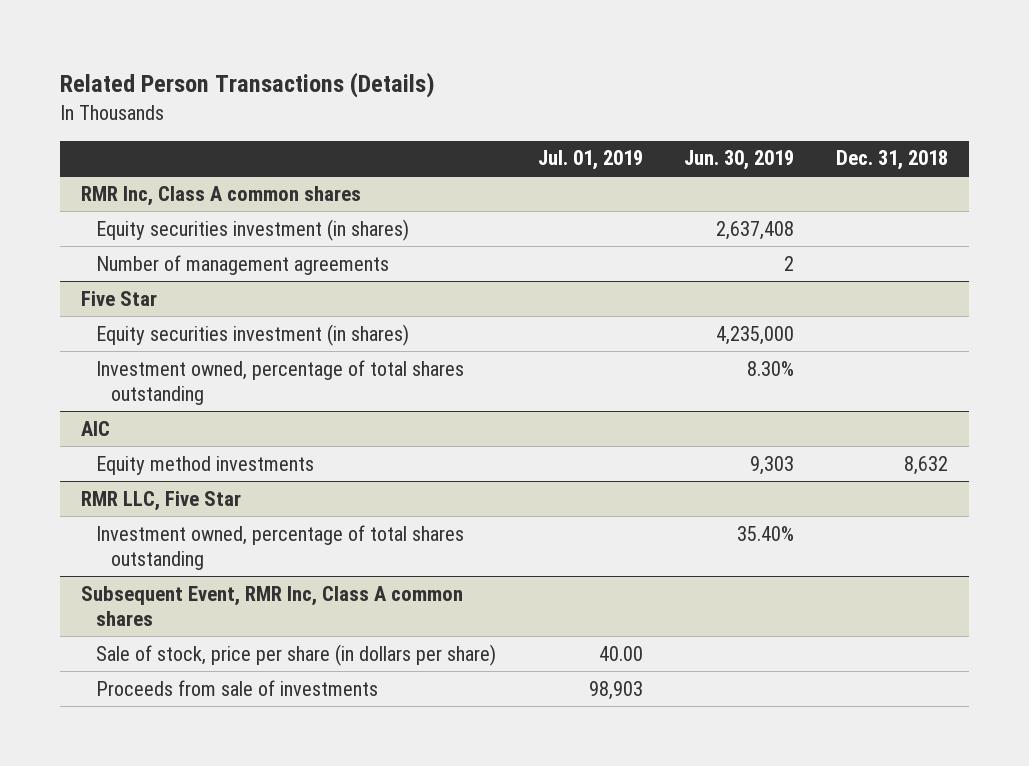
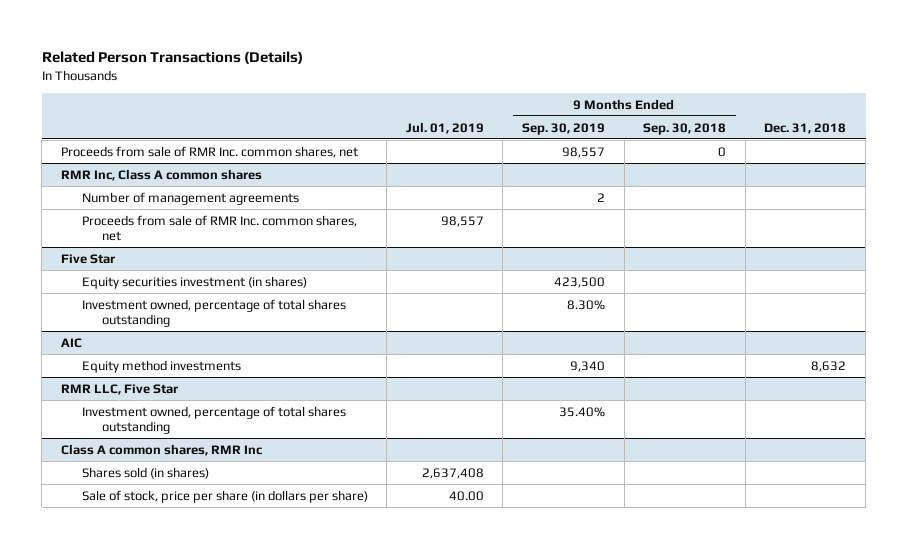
- | Jul. 01, 2019 | Jun. 30, 2019 | Dec. 31, 2018
+ | Jul. 01, 2019 | 9 Months Ended Sep. 30, 2019 | 9 Months Ended Sep. 30, 2018 | Dec. 31, 2018
+ Proceeds from sale of RMR Inc. common shares, net | | 98,557 | 0 |
@ RMR Inc, Class A common shares
- Equity securities investment (in shares) | | 2,637,408 |
+ Proceeds from sale of RMR Inc. common shares, net | 98,557 | | |
- Subsequent Event, RMR Inc, Class A common shares
+ Class A common shares, RMR Inc
+ Shares sold (in shares) | 2,637,408 | | |
- Proceeds from sale of investments | 98,903 | |

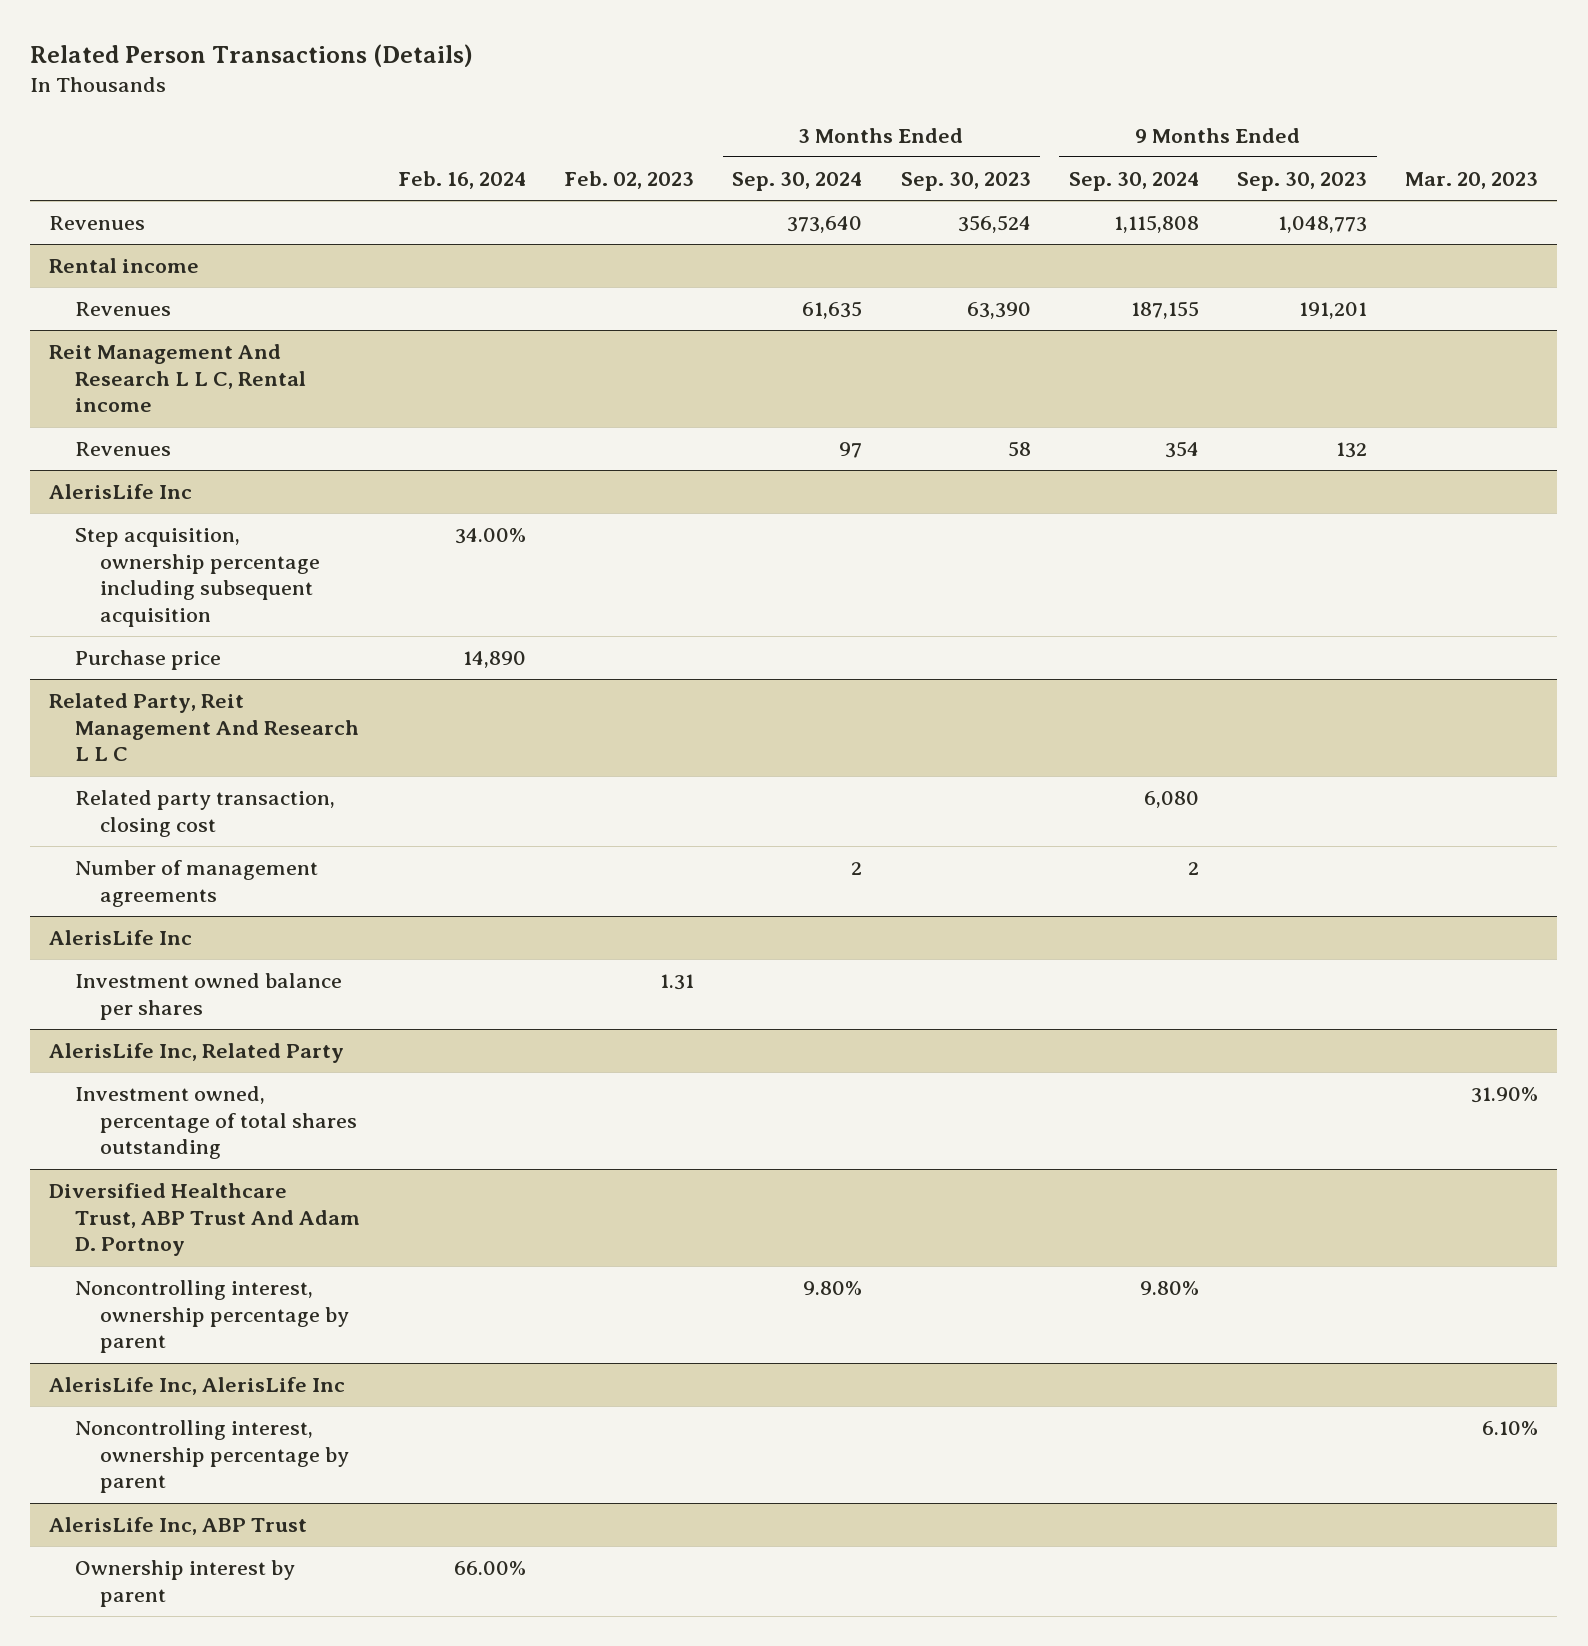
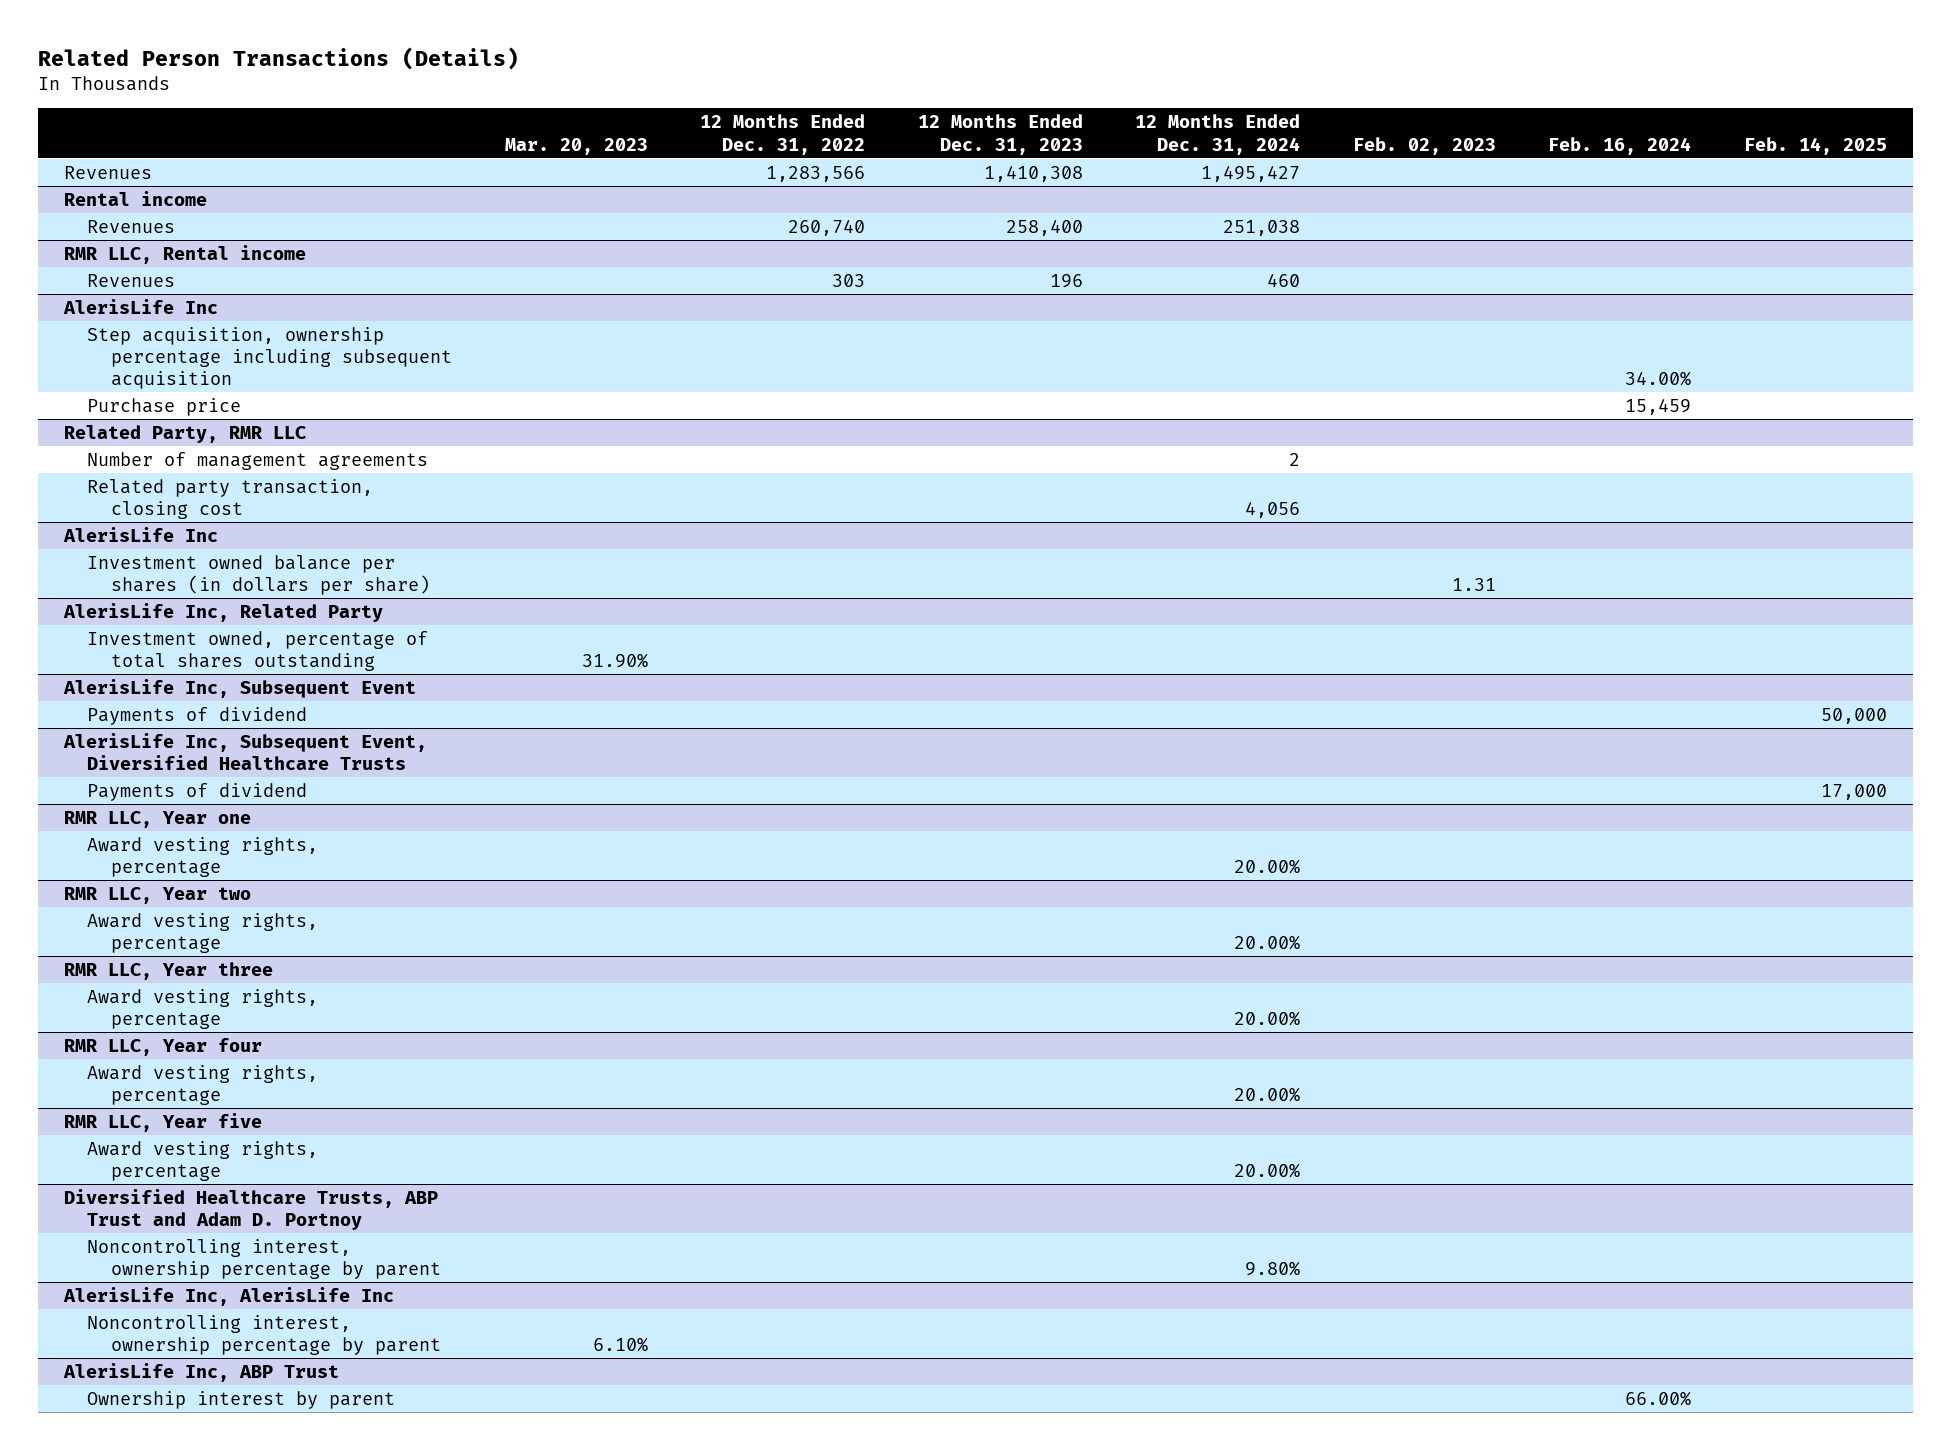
- | Feb. 16, 2024 | Feb. 02, 2023 | 3 Months Ended Sep. 30, 2024 | 3 Months Ended Sep. 30, 2023 | 9 Months Ended Sep. 30, 2024 | 9 Months Ended Sep. 30, 2023 | Mar. 20, 2023
+ | Mar. 20, 2023 | 12 Months Ended Dec. 31, 2022 | 12 Months Ended Dec. 31, 2023 | 12 Months Ended Dec. 31, 2024 | Feb. 02, 2023 | Feb. 16, 2024 | Feb. 14, 2025
- Reit Management And Research L L C, Rental income
- Revenues | | | 97 | 58 | 354 | 132 |
+ RMR LLC, Rental income
+ Revenues | | 303 | 196 | 460 | | |
@ AlerisLife Inc
- Purchase price | 14,890 | | | | | |
- Related Party, Reit Management And Research L L C
- Related party transaction, closing cost | | | | | 6,080 | |
- Number of management agreements | | | 2 | | 2 | |
@ AlerisLife Inc
+ Purchase price | | | | | | 15,459 |
+ Related Party, RMR LLC
+ Number of management agreements | | | | 2 | | |
+ Related party transaction, closing cost | | | | 4,056 | | |
@ AlerisLife Inc
- Investment owned balance per shares | | 1.31 | | | | |
+ Investment owned balance per shares (in dollars per share) | | | | | 1.31 | |
- Diversified Healthcare Trust, ABP Trust And Adam D. Portnoy
+ AlerisLife Inc, Subsequent Event
+ Payments of dividend | | | | | | | 50,000
+ AlerisLife Inc, Subsequent Event, Diversified Healthcare Trusts
+ Payments of dividend | | | | | | | 17,000
+ RMR LLC, Year one
+ Award vesting rights, percentage | | | | 20.00% | | |
+ RMR LLC, Year two
+ Award vesting rights, percentage | | | | 20.00% | | |
+ RMR LLC, Year three
+ Award vesting rights, percentage | | | | 20.00% | | |
+ RMR LLC, Year four
+ Award vesting rights, percentage | | | | 20.00% | | |
+ RMR LLC, Year five
+ Award vesting rights, percentage | | | | 20.00% | | |
+ Diversified Healthcare Trusts, ABP Trust and Adam D. Portnoy

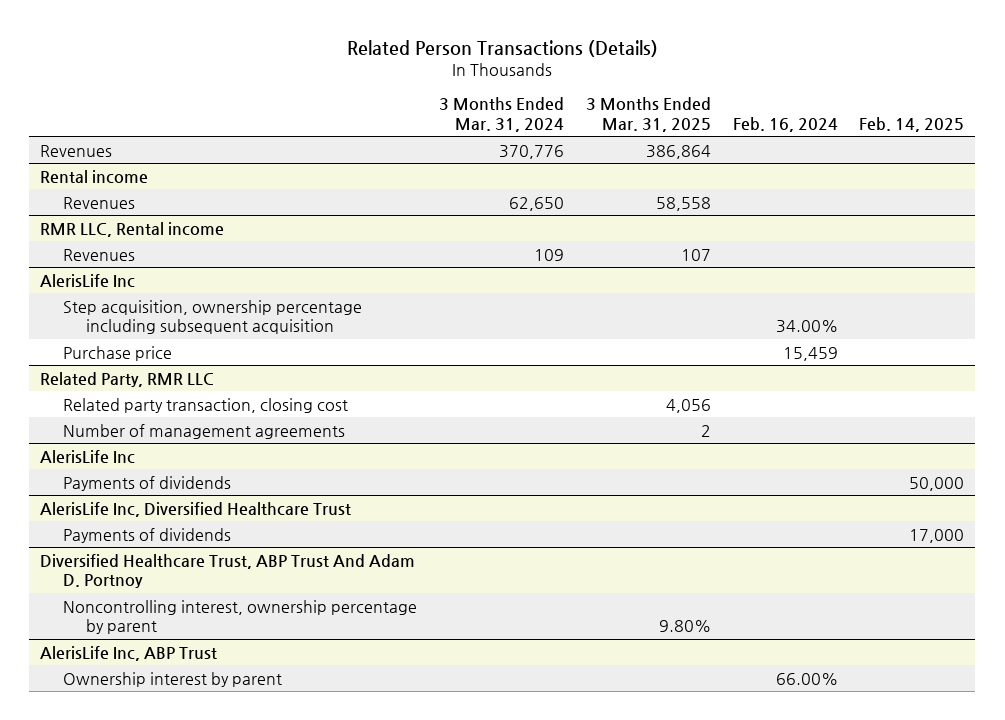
- | Mar. 20, 2023 | 12 Months Ended Dec. 31, 2022 | 12 Months Ended Dec. 31, 2023 | 12 Months Ended Dec. 31, 2024 | Feb. 02, 2023 | Feb. 16, 2024 | Feb. 14, 2025
+ | 3 Months Ended Mar. 31, 2024 | 3 Months Ended Mar. 31, 2025 | Feb. 16, 2024 | Feb. 14, 2025
@ Related Party, RMR LLC
moved down: Number of management agreements | | 2 | |
@ AlerisLife Inc
- Investment owned balance per shares (in dollars per share) | | | | | 1.31 | |
- AlerisLife Inc, Related Party
- Investment owned, percentage of total shares outstanding | 31.90% | | | | | |
- AlerisLife Inc, Subsequent Event
- Payments of dividend | | | | | | | 50,000
- AlerisLife Inc, Subsequent Event, Diversified Healthcare Trusts
- Payments of dividend | | | | | | | 17,000
- RMR LLC, Year one
- Award vesting rights, percentage | | | | 20.00% | | |
- RMR LLC, Year two
- Award vesting rights, percentage | | | | 20.00% | | |
- RMR LLC, Year three
- Award vesting rights, percentage | | | | 20.00% | | |
- RMR LLC, Year four
- Award vesting rights, percentage | | | | 20.00% | | |
- RMR LLC, Year five
- Award vesting rights, percentage | | | | 20.00% | | |
- Diversified Healthcare Trusts, ABP Trust and Adam D. Portnoy
@ AlerisLife Inc
+ Payments of dividends | | | | 50,000
+ AlerisLife Inc, Diversified Healthcare Trust
+ Payments of dividends | | | | 17,000
+ Diversified Healthcare Trust, ABP Trust And Adam D. Portnoy
- AlerisLife Inc, AlerisLife Inc
- Noncontrolling interest, ownership percentage by parent | 6.10% | | | | | |

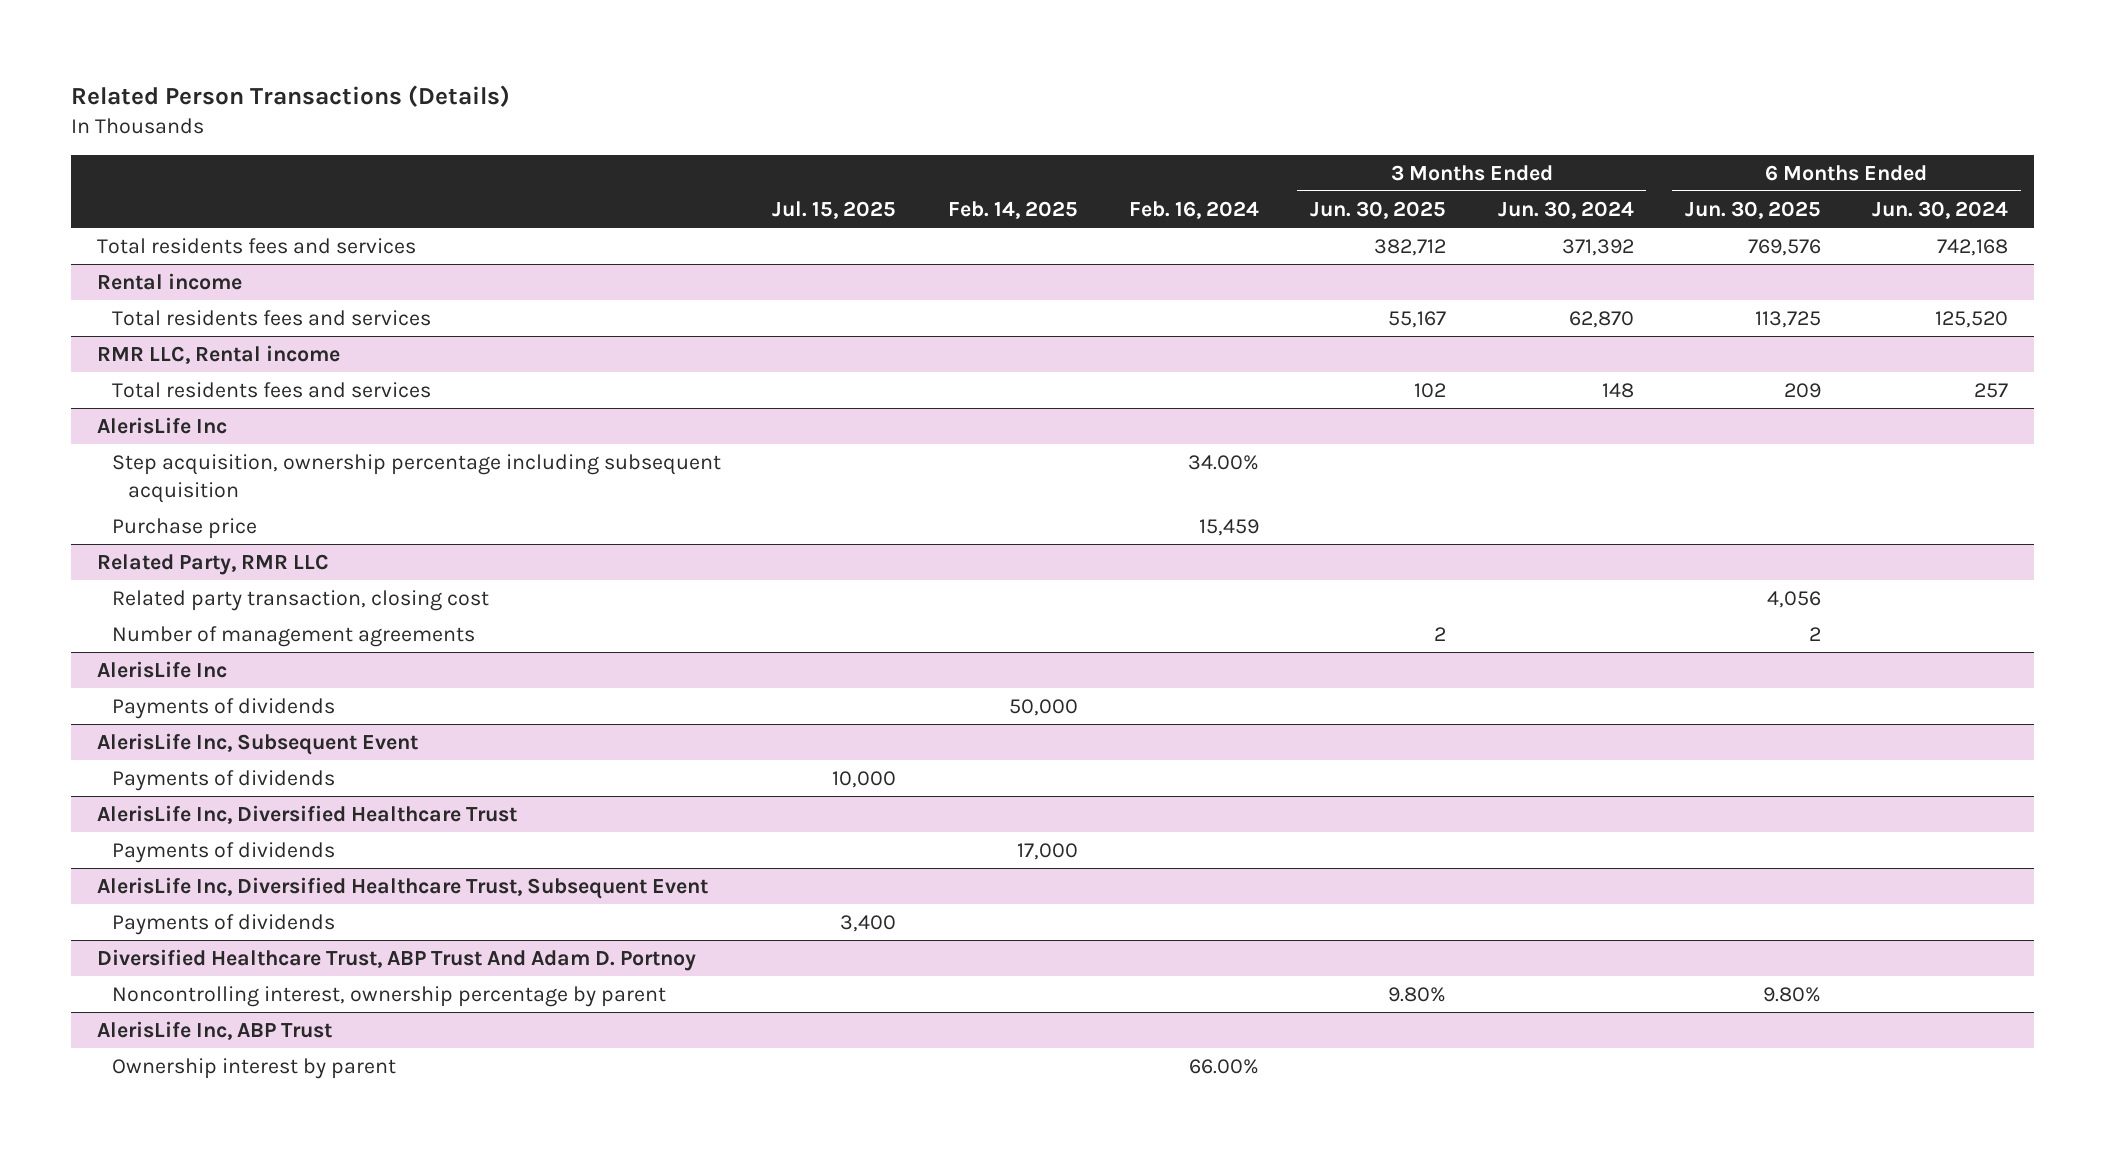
- | 3 Months Ended Mar. 31, 2024 | 3 Months Ended Mar. 31, 2025 | Feb. 16, 2024 | Feb. 14, 2025
+ | Jul. 15, 2025 | Feb. 14, 2025 | Feb. 16, 2024 | 3 Months Ended Jun. 30, 2025 | 3 Months Ended Jun. 30, 2024 | 6 Months Ended Jun. 30, 2025 | 6 Months Ended Jun. 30, 2024
- Revenues | 370,776 | 386,864 | |
+ Total residents fees and services | | | | 382,712 | 371,392 | 769,576 | 742,168
@ Rental income
- Revenues | 62,650 | 58,558 | |
+ Total residents fees and services | | | | 55,167 | 62,870 | 113,725 | 125,520
@ RMR LLC, Rental income
- Revenues | 109 | 107 | |
+ Total residents fees and services | | | | 102 | 148 | 209 | 257
+ AlerisLife Inc, Subsequent Event
+ Payments of dividends | 10,000 | | | | | |
+ AlerisLife Inc, Diversified Healthcare Trust, Subsequent Event
+ Payments of dividends | 3,400 | | | | | |

